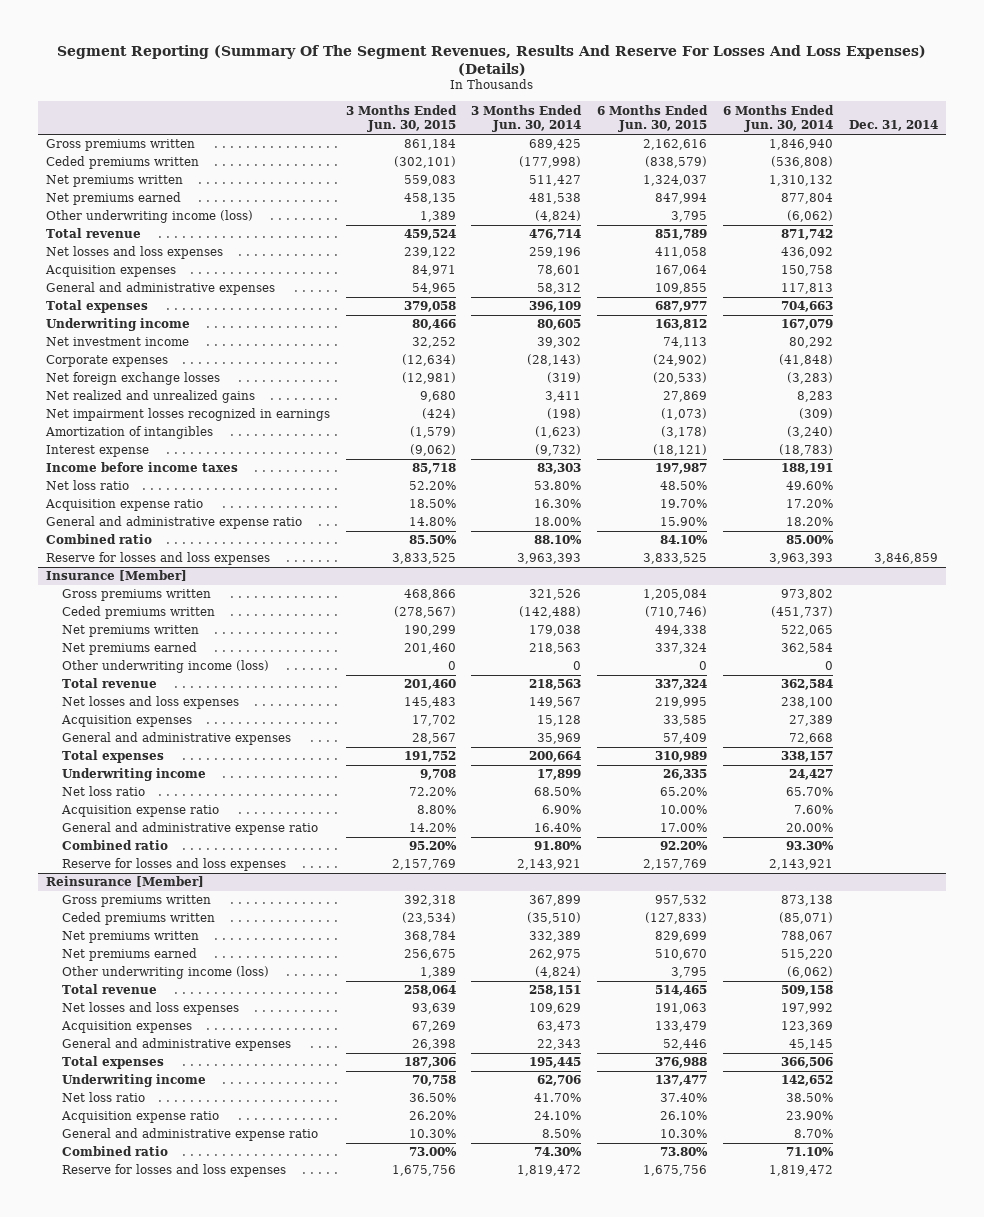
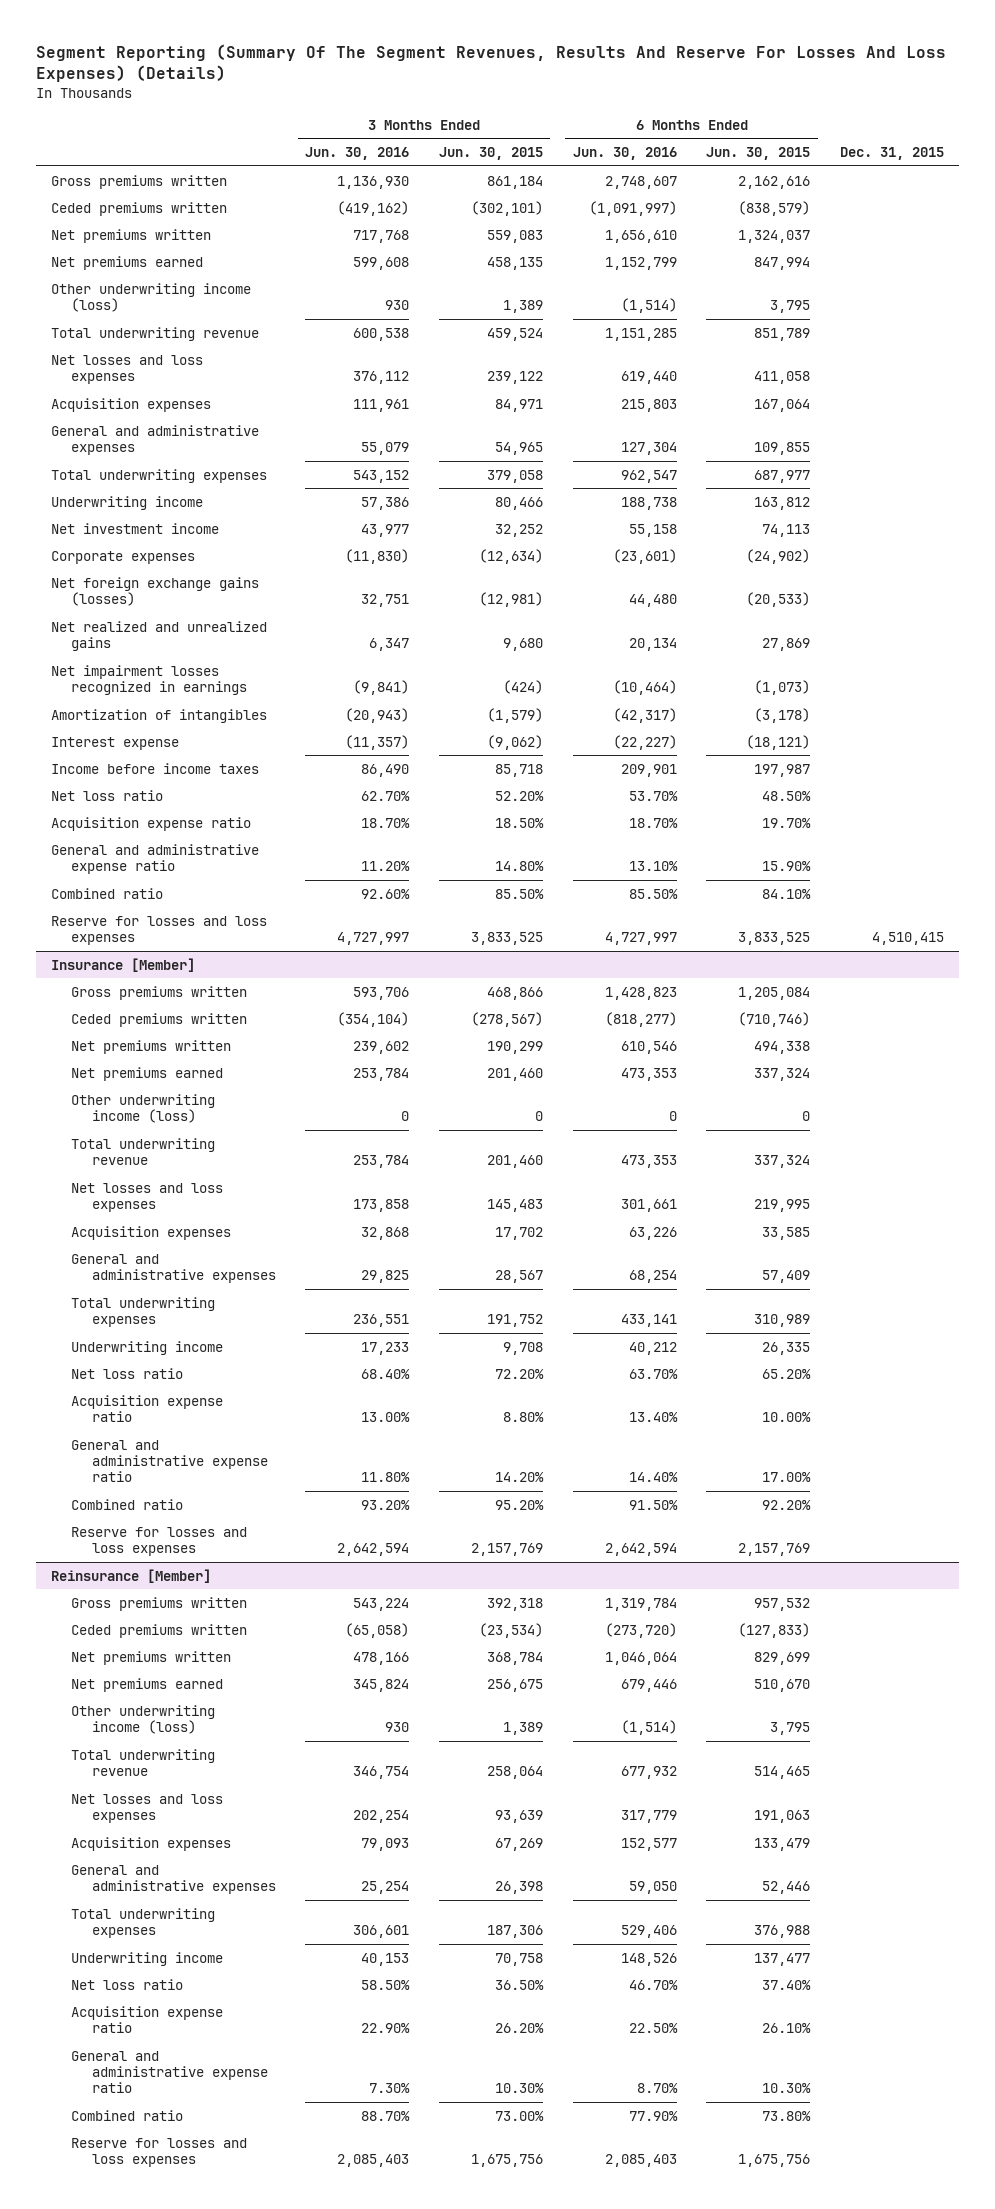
- | 3 Months Ended Jun. 30, 2015 | 3 Months Ended Jun. 30, 2014 | 6 Months Ended Jun. 30, 2015 | 6 Months Ended Jun. 30, 2014 | Dec. 31, 2014
+ | 3 Months Ended Jun. 30, 2016 | 3 Months Ended Jun. 30, 2015 | 6 Months Ended Jun. 30, 2016 | 6 Months Ended Jun. 30, 2015 | Dec. 31, 2015
- Total revenue | 459,524 | 476,714 | 851,789 | 871,742 |
+ Total underwriting revenue | 600,538 | 459,524 | 1,151,285 | 851,789 |
- Total expenses | 379,058 | 396,109 | 687,977 | 704,663 |
+ Total underwriting expenses | 543,152 | 379,058 | 962,547 | 687,977 |
- Net foreign exchange losses | (12,981) | (319) | (20,533) | (3,283) |
+ Net foreign exchange gains (losses) | 32,751 | (12,981) | 44,480 | (20,533) |
@ Insurance [Member]
- Total revenue | 201,460 | 218,563 | 337,324 | 362,584 |
+ Total underwriting revenue | 253,784 | 201,460 | 473,353 | 337,324 |
- Total expenses | 191,752 | 200,664 | 310,989 | 338,157 |
+ Total underwriting expenses | 236,551 | 191,752 | 433,141 | 310,989 |
@ Reinsurance [Member]
- Total revenue | 258,064 | 258,151 | 514,465 | 509,158 |
+ Total underwriting revenue | 346,754 | 258,064 | 677,932 | 514,465 |
- Total expenses | 187,306 | 195,445 | 376,988 | 366,506 |
+ Total underwriting expenses | 306,601 | 187,306 | 529,406 | 376,988 |

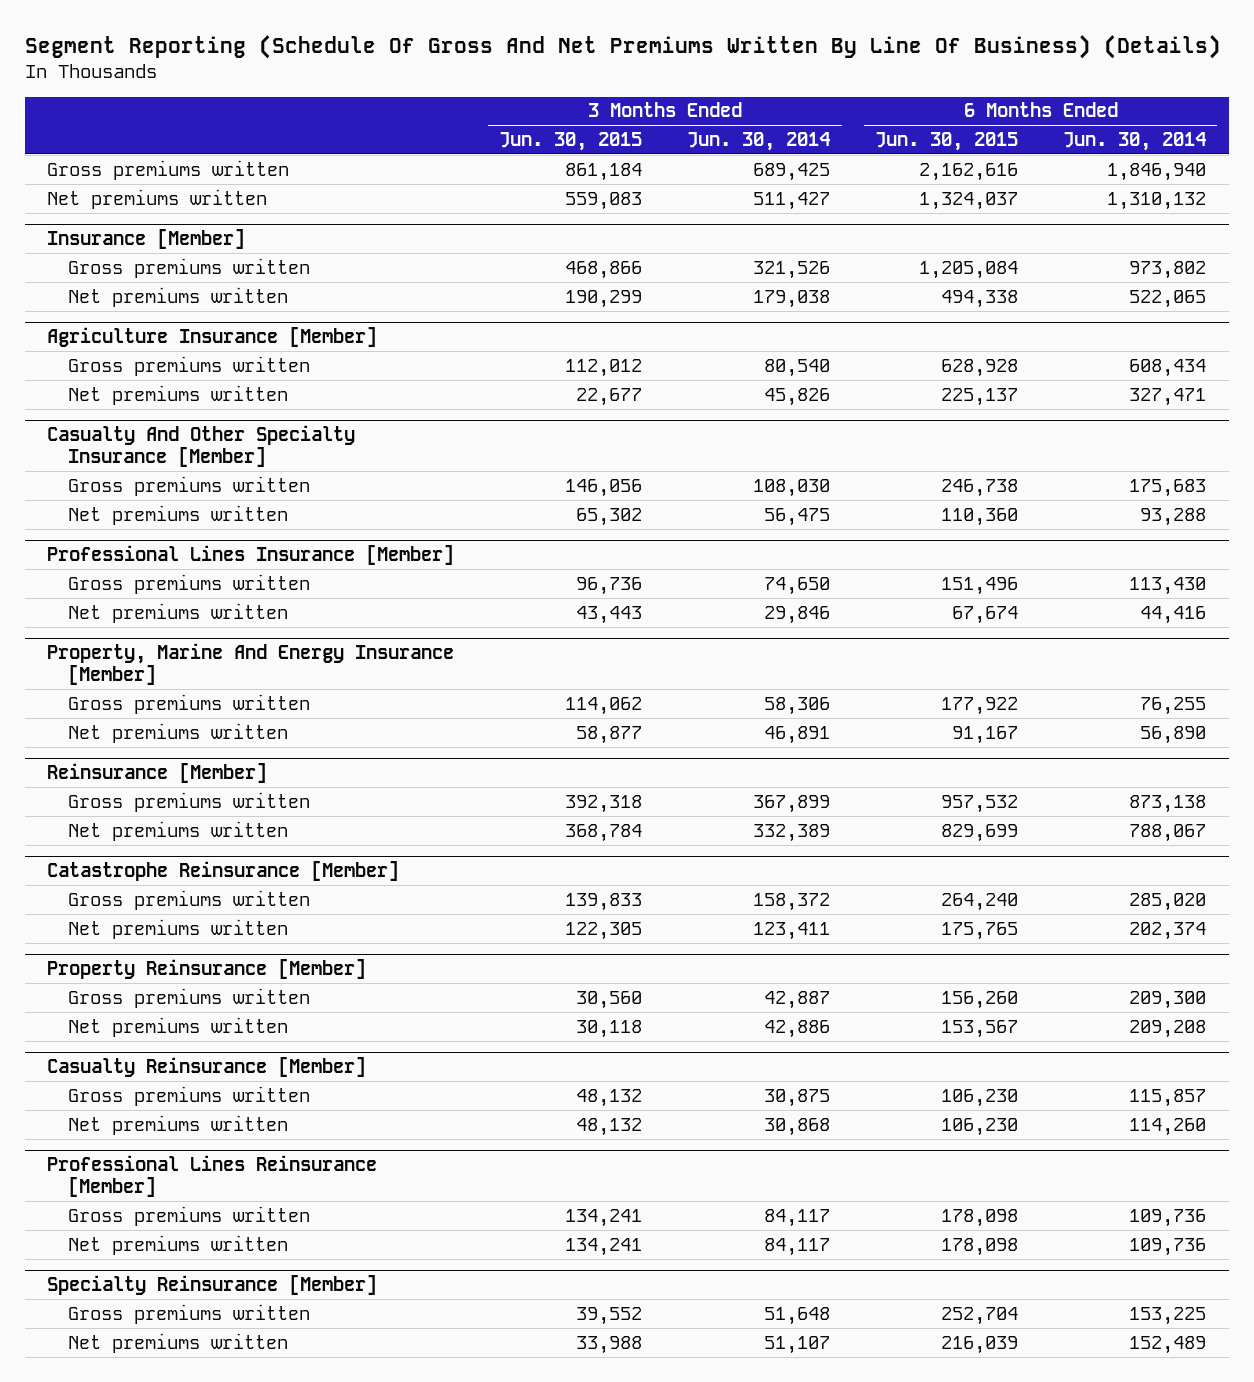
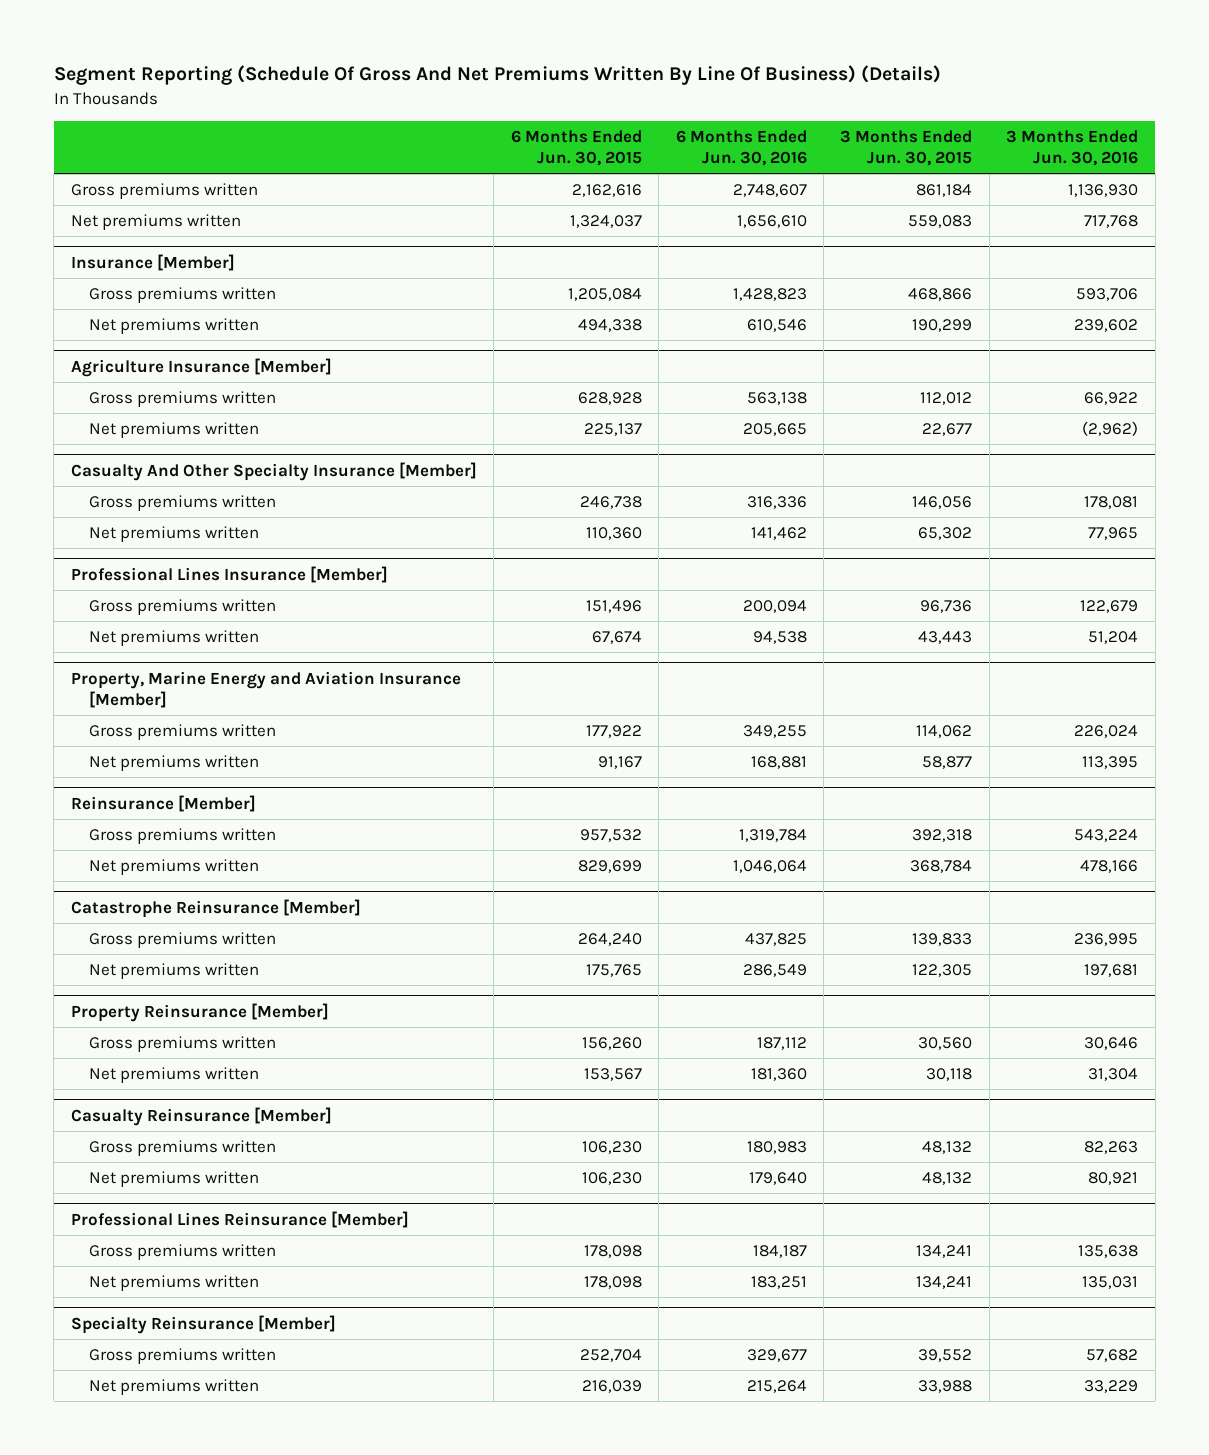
- | 3 Months Ended Jun. 30, 2015 | 3 Months Ended Jun. 30, 2014 | 6 Months Ended Jun. 30, 2015 | 6 Months Ended Jun. 30, 2014
+ | 6 Months Ended Jun. 30, 2015 | 6 Months Ended Jun. 30, 2016 | 3 Months Ended Jun. 30, 2015 | 3 Months Ended Jun. 30, 2016
- Property, Marine And Energy Insurance [Member]
+ Property, Marine Energy and Aviation Insurance [Member]

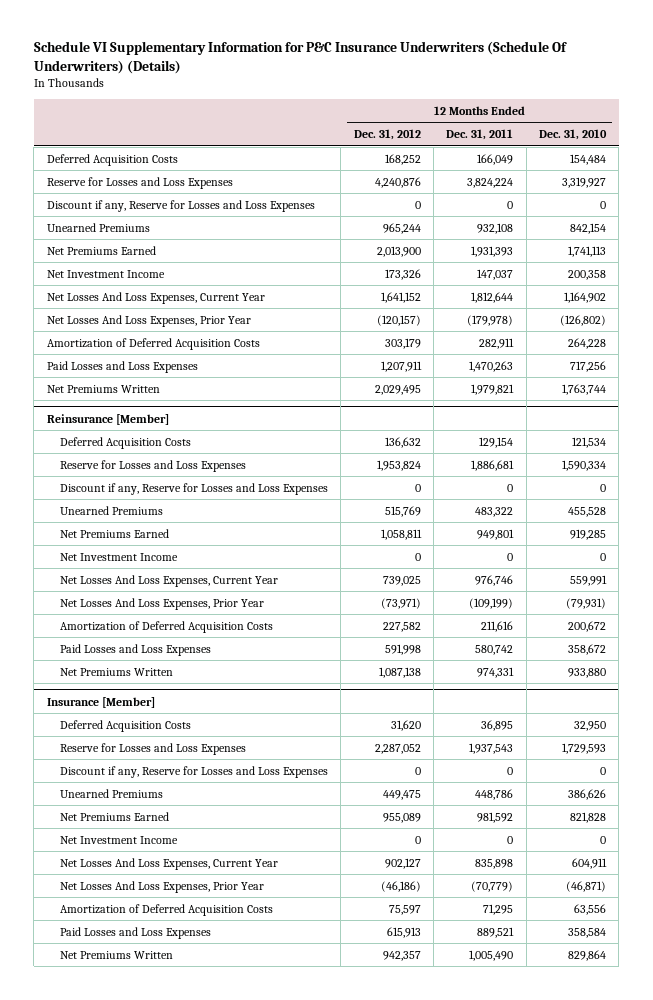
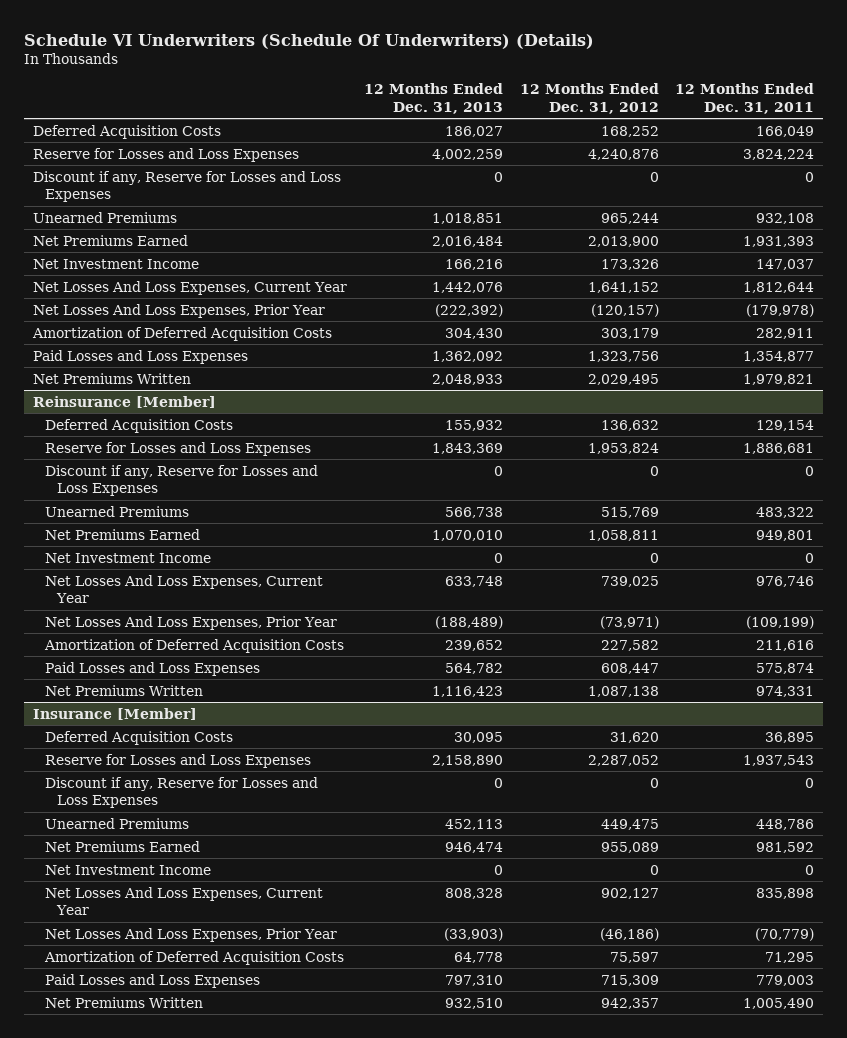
- Schedule VI Supplementary Information for P&C Insurance Underwriters (Schedule Of Underwriters) (Details)
+ Schedule VI Underwriters (Schedule Of Underwriters) (Details)
- | 12 Months Ended Dec. 31, 2012 | 12 Months Ended Dec. 31, 2011 | 12 Months Ended Dec. 31, 2010
+ | 12 Months Ended Dec. 31, 2013 | 12 Months Ended Dec. 31, 2012 | 12 Months Ended Dec. 31, 2011
- Paid Losses and Loss Expenses | 1,207,911 | 1,470,263 | 717,256
+ Paid Losses and Loss Expenses | 1,362,092 | 1,323,756 | 1,354,877
@ Reinsurance [Member]
- Paid Losses and Loss Expenses | 591,998 | 580,742 | 358,672
+ Paid Losses and Loss Expenses | 564,782 | 608,447 | 575,874
@ Insurance [Member]
- Paid Losses and Loss Expenses | 615,913 | 889,521 | 358,584
+ Paid Losses and Loss Expenses | 797,310 | 715,309 | 779,003

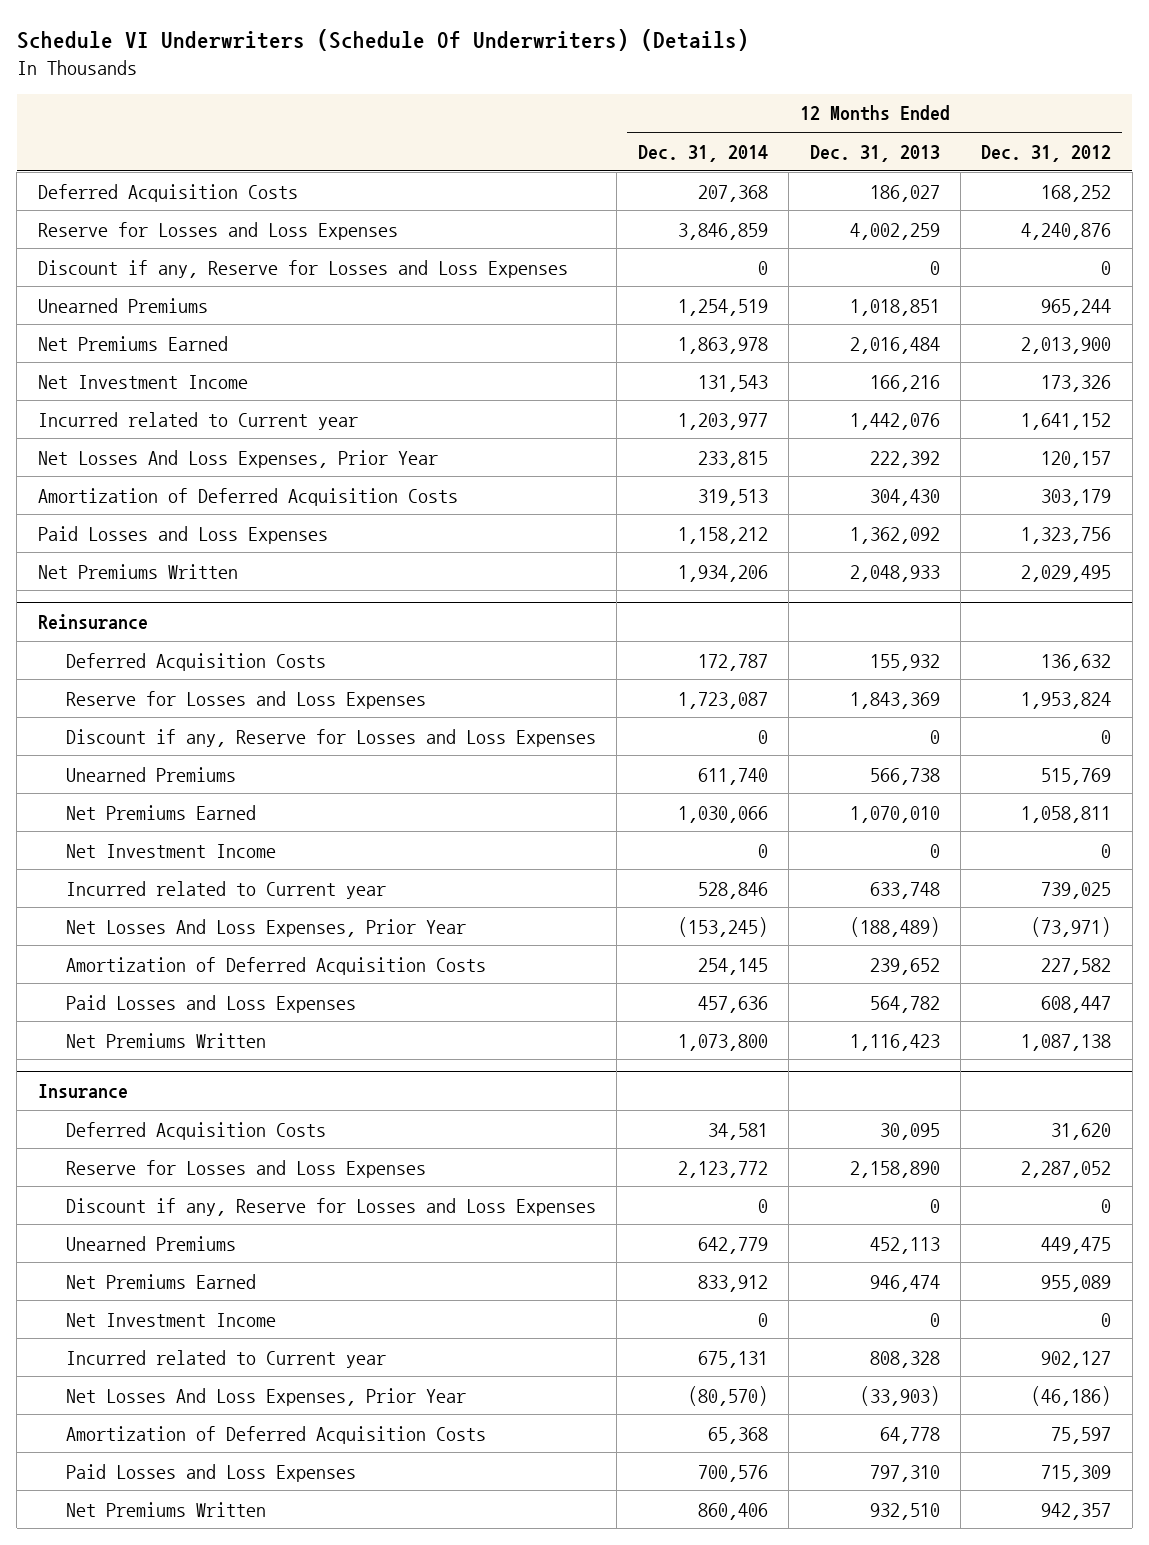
- | 12 Months Ended Dec. 31, 2013 | 12 Months Ended Dec. 31, 2012 | 12 Months Ended Dec. 31, 2011
+ | 12 Months Ended Dec. 31, 2014 | 12 Months Ended Dec. 31, 2013 | 12 Months Ended Dec. 31, 2012
- Net Losses And Loss Expenses, Current Year | 1,442,076 | 1,641,152 | 1,812,644
- Net Losses And Loss Expenses, Prior Year | (222,392) | (120,157) | (179,978)
+ Incurred related to Current year | 1,203,977 | 1,442,076 | 1,641,152
+ Net Losses And Loss Expenses, Prior Year | 233,815 | 222,392 | 120,157
- Reinsurance [Member]
+ Reinsurance
- Net Losses And Loss Expenses, Current Year | 633,748 | 739,025 | 976,746
+ Incurred related to Current year | 528,846 | 633,748 | 739,025
- Insurance [Member]
+ Insurance
- Net Losses And Loss Expenses, Current Year | 808,328 | 902,127 | 835,898
+ Incurred related to Current year | 675,131 | 808,328 | 902,127

